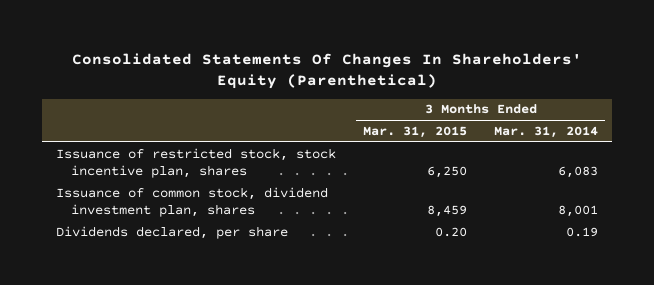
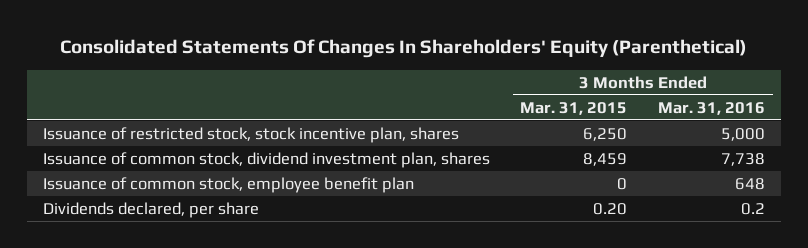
- | 3 Months Ended Mar. 31, 2015 | 3 Months Ended Mar. 31, 2014
+ | 3 Months Ended Mar. 31, 2015 | 3 Months Ended Mar. 31, 2016
+ Issuance of common stock, employee benefit plan | 0 | 648

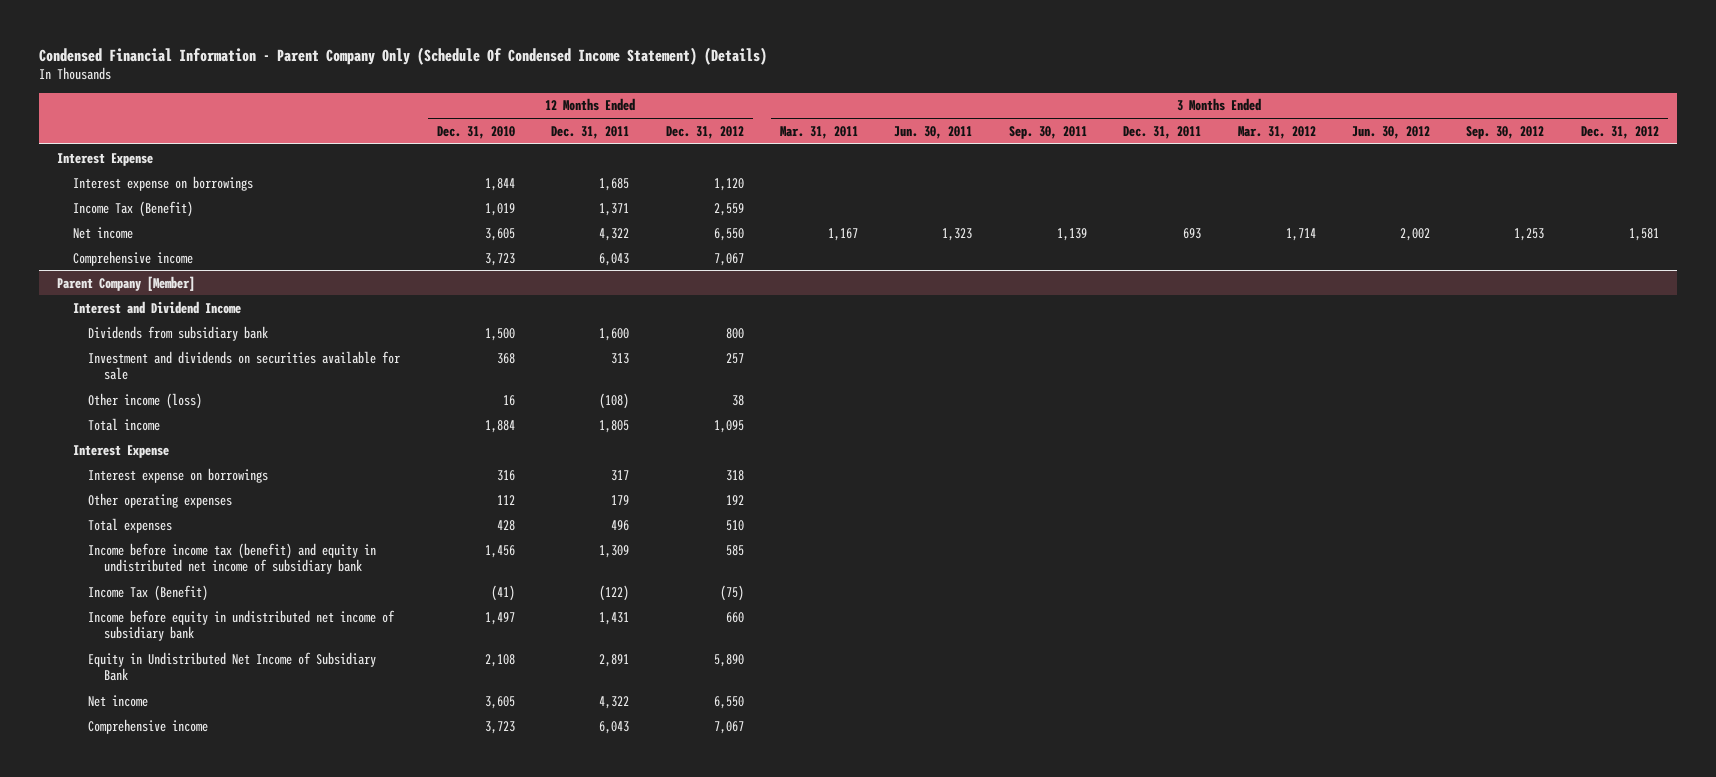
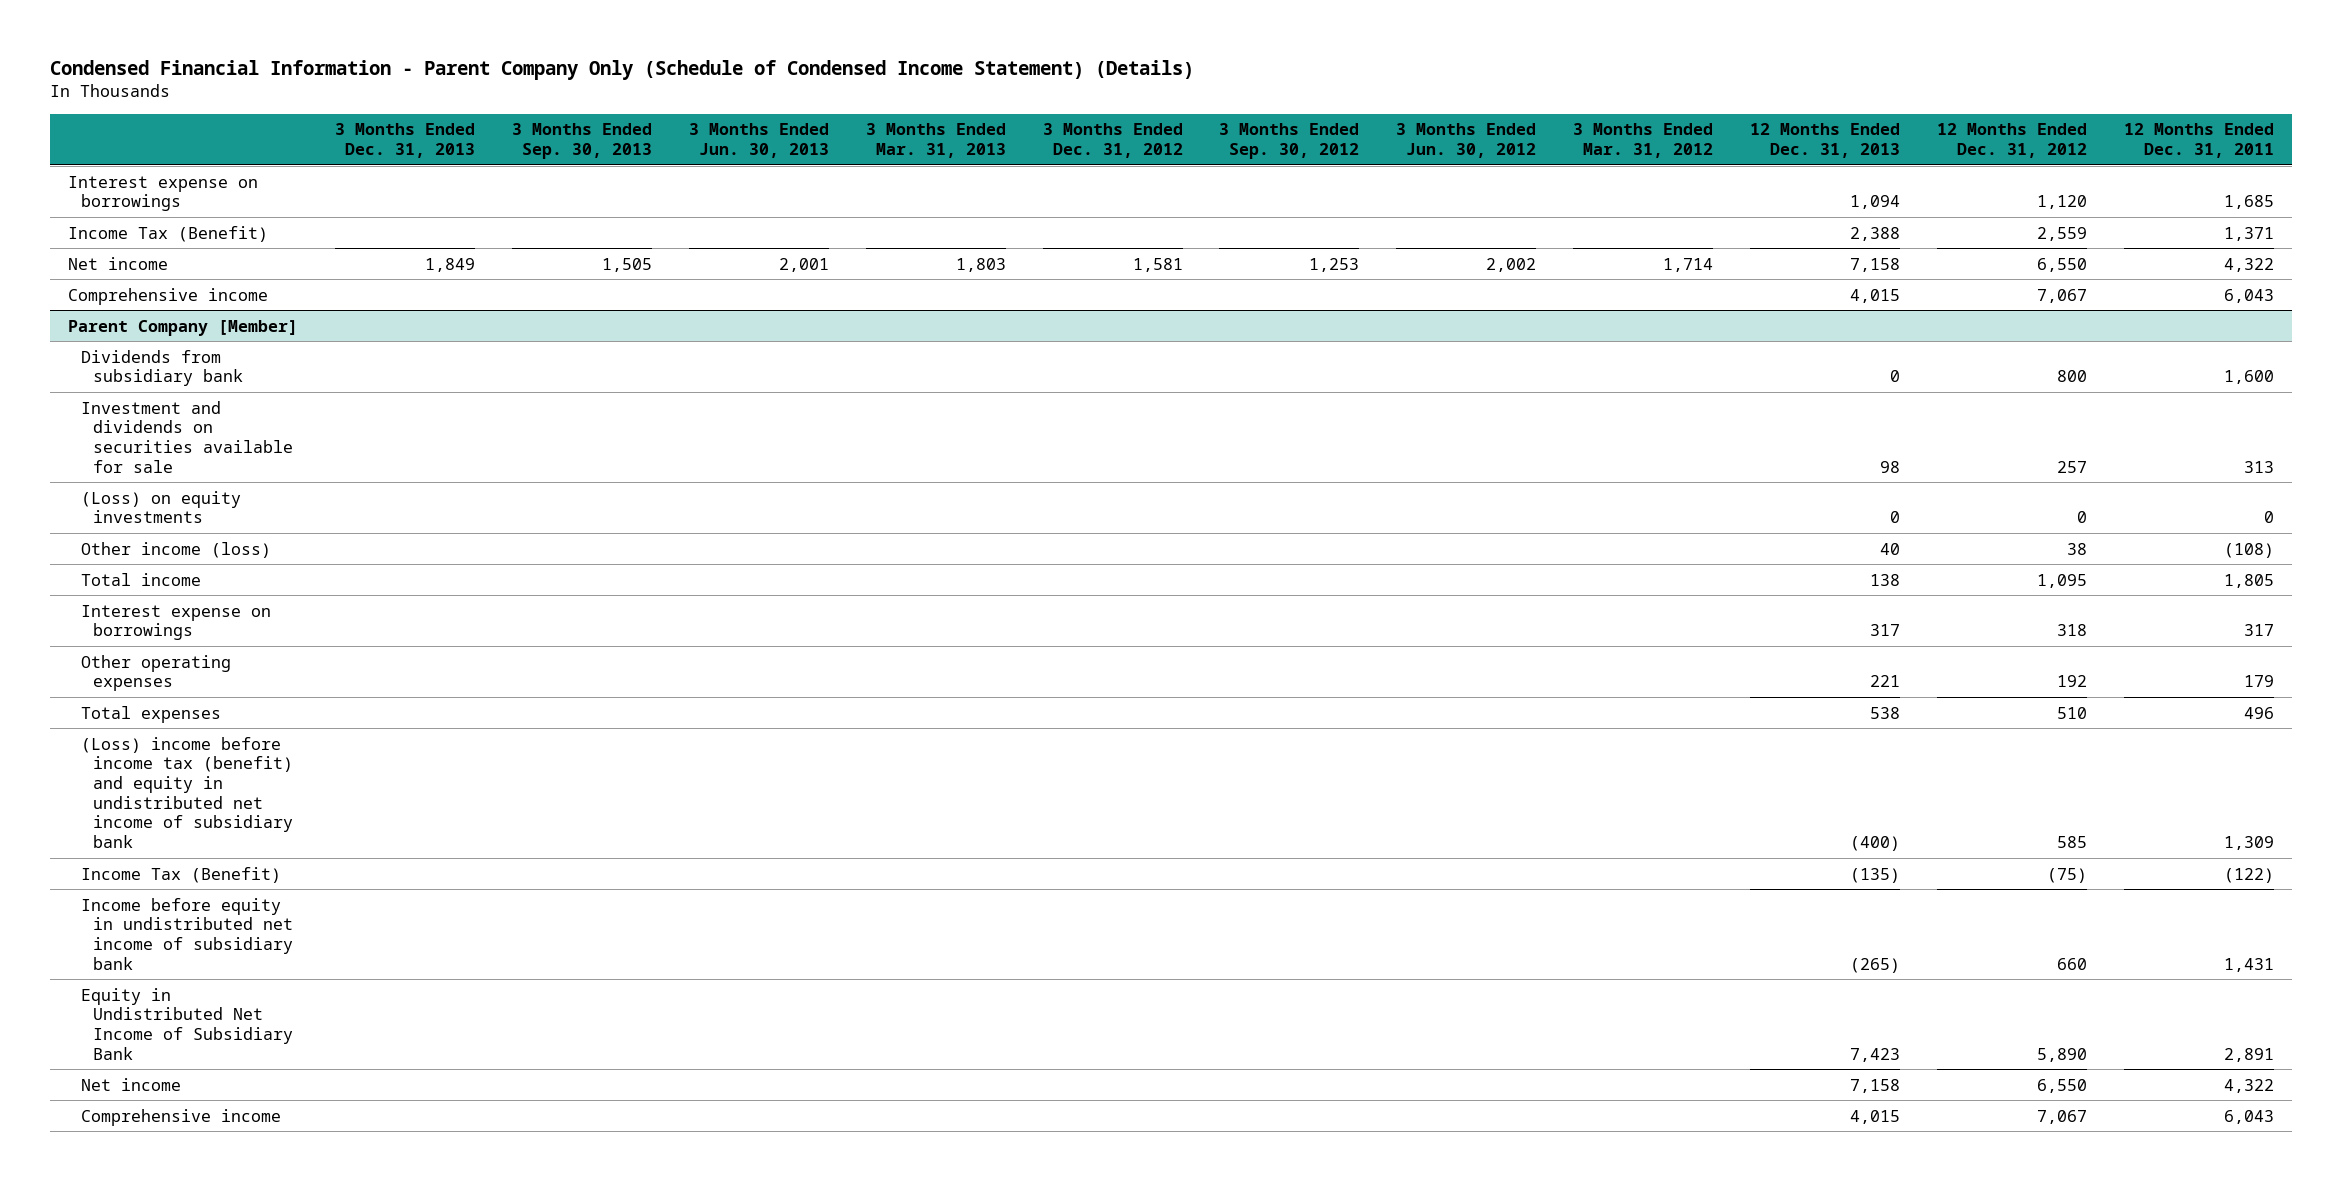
- Condensed Financial Information - Parent Company Only (Schedule Of Condensed Income Statement) (Details)
+ Condensed Financial Information - Parent Company Only (Schedule of Condensed Income Statement) (Details)
- | 12 Months Ended Dec. 31, 2010 | 12 Months Ended Dec. 31, 2011 | 12 Months Ended Dec. 31, 2012 | 3 Months Ended Mar. 31, 2011 | 3 Months Ended Jun. 30, 2011 | 3 Months Ended Sep. 30, 2011 | 3 Months Ended Dec. 31, 2011 | 3 Months Ended Mar. 31, 2012 | 3 Months Ended Jun. 30, 2012 | 3 Months Ended Sep. 30, 2012 | 3 Months Ended Dec. 31, 2012
+ | 3 Months Ended Dec. 31, 2013 | 3 Months Ended Sep. 30, 2013 | 3 Months Ended Jun. 30, 2013 | 3 Months Ended Mar. 31, 2013 | 3 Months Ended Dec. 31, 2012 | 3 Months Ended Sep. 30, 2012 | 3 Months Ended Jun. 30, 2012 | 3 Months Ended Mar. 31, 2012 | 12 Months Ended Dec. 31, 2013 | 12 Months Ended Dec. 31, 2012 | 12 Months Ended Dec. 31, 2011
- Interest Expense
@ Parent Company [Member]
- Interest and Dividend Income
+ (Loss) on equity investments | | | | | | | | | 0 | 0 | 0
- Interest Expense
- Income before income tax (benefit) and equity in undistributed net income of subsidiary bank | 1,456 | 1,309 | 585 | | | | | | | |
+ (Loss) income before income tax (benefit) and equity in undistributed net income of subsidiary bank | | | | | | | | | (400) | 585 | 1,309

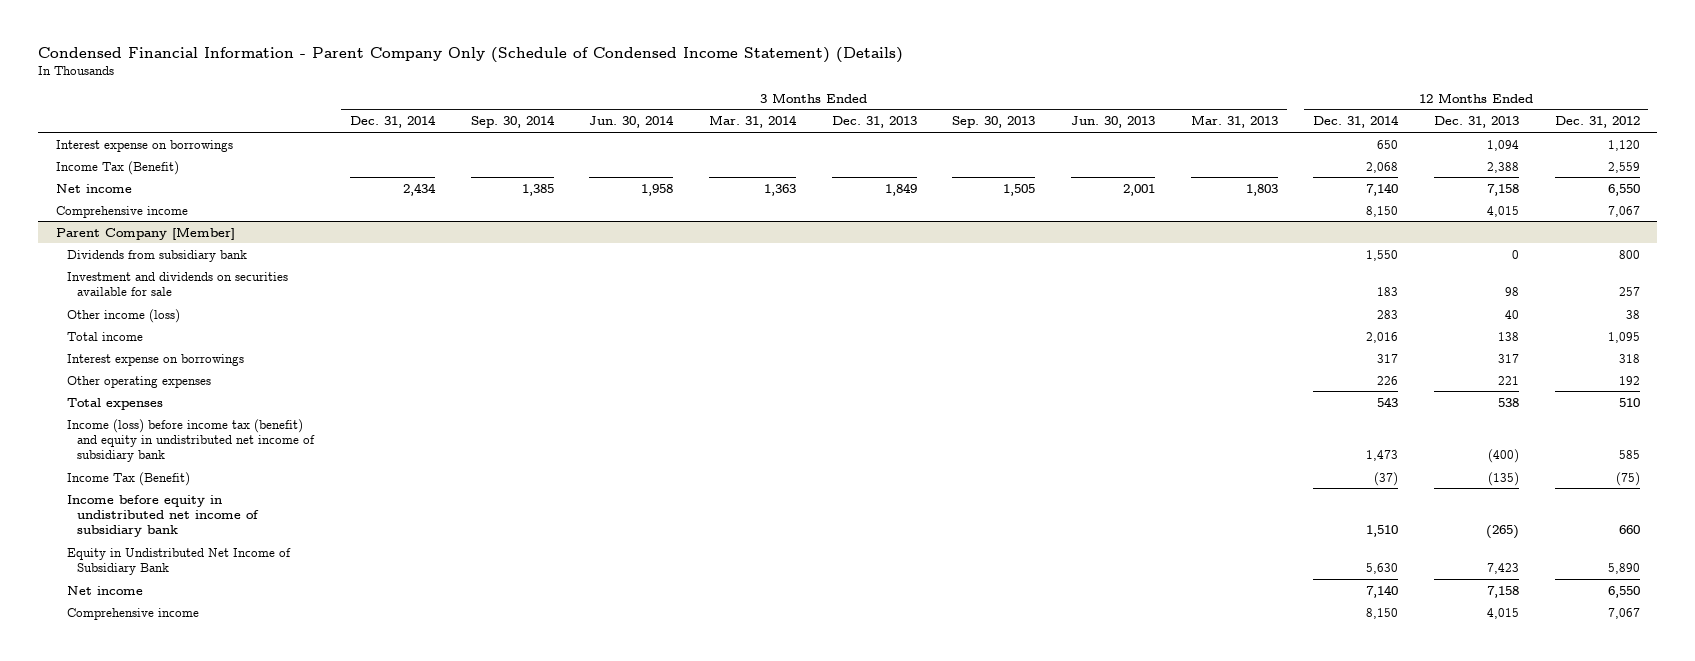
- | 3 Months Ended Dec. 31, 2013 | 3 Months Ended Sep. 30, 2013 | 3 Months Ended Jun. 30, 2013 | 3 Months Ended Mar. 31, 2013 | 3 Months Ended Dec. 31, 2012 | 3 Months Ended Sep. 30, 2012 | 3 Months Ended Jun. 30, 2012 | 3 Months Ended Mar. 31, 2012 | 12 Months Ended Dec. 31, 2013 | 12 Months Ended Dec. 31, 2012 | 12 Months Ended Dec. 31, 2011
+ | 3 Months Ended Dec. 31, 2014 | 3 Months Ended Sep. 30, 2014 | 3 Months Ended Jun. 30, 2014 | 3 Months Ended Mar. 31, 2014 | 3 Months Ended Dec. 31, 2013 | 3 Months Ended Sep. 30, 2013 | 3 Months Ended Jun. 30, 2013 | 3 Months Ended Mar. 31, 2013 | 12 Months Ended Dec. 31, 2014 | 12 Months Ended Dec. 31, 2013 | 12 Months Ended Dec. 31, 2012
@ Parent Company [Member]
- (Loss) on equity investments | | | | | | | | | 0 | 0 | 0
- (Loss) income before income tax (benefit) and equity in undistributed net income of subsidiary bank | | | | | | | | | (400) | 585 | 1,309
+ Income (loss) before income tax (benefit) and equity in undistributed net income of subsidiary bank | | | | | | | | | 1,473 | (400) | 585

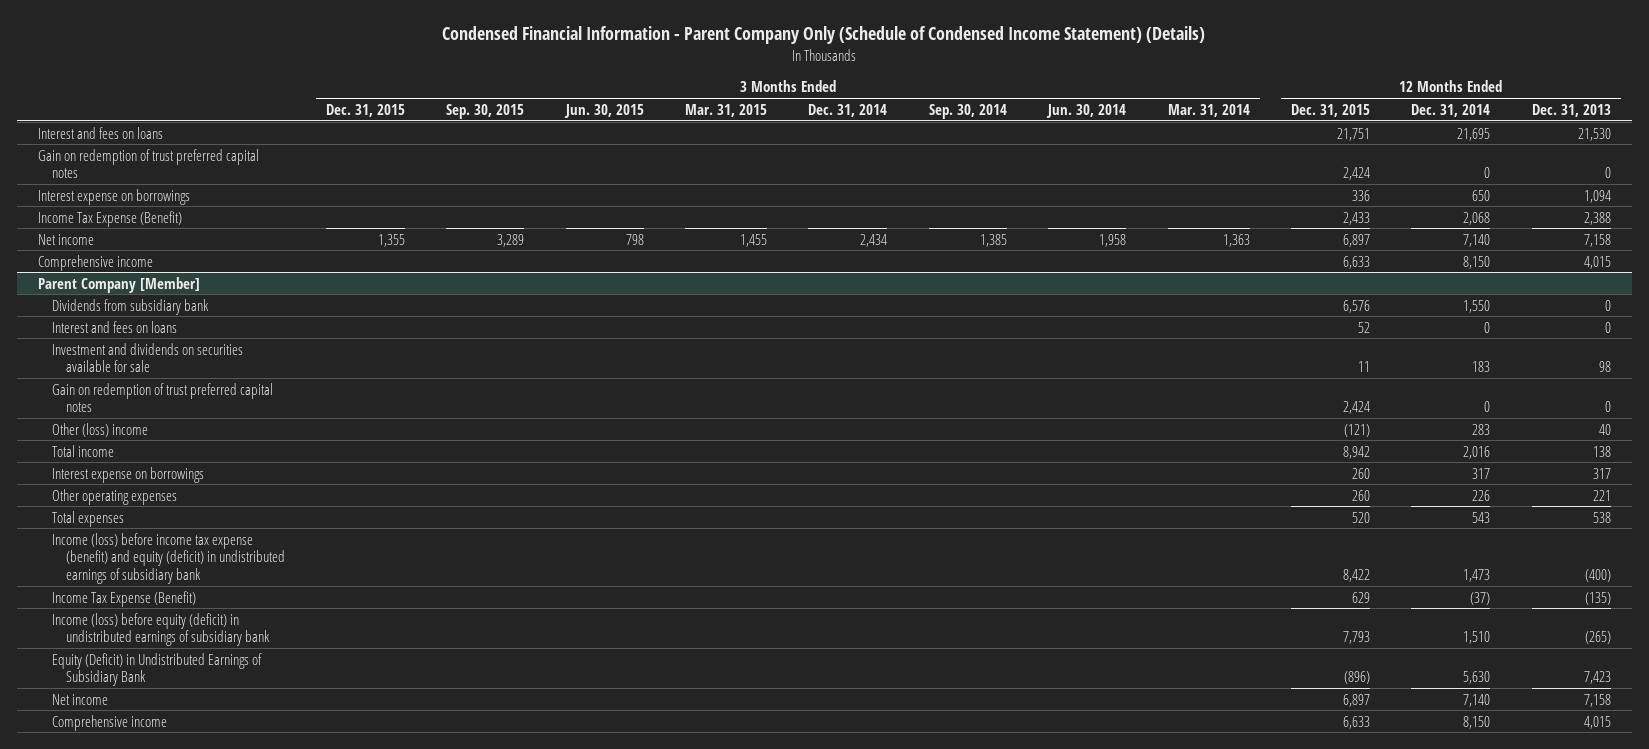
- | 3 Months Ended Dec. 31, 2014 | 3 Months Ended Sep. 30, 2014 | 3 Months Ended Jun. 30, 2014 | 3 Months Ended Mar. 31, 2014 | 3 Months Ended Dec. 31, 2013 | 3 Months Ended Sep. 30, 2013 | 3 Months Ended Jun. 30, 2013 | 3 Months Ended Mar. 31, 2013 | 12 Months Ended Dec. 31, 2014 | 12 Months Ended Dec. 31, 2013 | 12 Months Ended Dec. 31, 2012
+ | 3 Months Ended Dec. 31, 2015 | 3 Months Ended Sep. 30, 2015 | 3 Months Ended Jun. 30, 2015 | 3 Months Ended Mar. 31, 2015 | 3 Months Ended Dec. 31, 2014 | 3 Months Ended Sep. 30, 2014 | 3 Months Ended Jun. 30, 2014 | 3 Months Ended Mar. 31, 2014 | 12 Months Ended Dec. 31, 2015 | 12 Months Ended Dec. 31, 2014 | 12 Months Ended Dec. 31, 2013
+ Interest and fees on loans | | | | | | | | | 21,751 | 21,695 | 21,530
+ Gain on redemption of trust preferred capital notes | | | | | | | | | 2,424 | 0 | 0
- Income Tax (Benefit) | | | | | | | | | 2,068 | 2,388 | 2,559
+ Income Tax Expense (Benefit) | | | | | | | | | 2,433 | 2,068 | 2,388
@ Parent Company [Member]
+ Interest and fees on loans | | | | | | | | | 52 | 0 | 0
- Other income (loss) | | | | | | | | | 283 | 40 | 38
+ Gain on redemption of trust preferred capital notes | | | | | | | | | 2,424 | 0 | 0
+ Other (loss) income | | | | | | | | | (121) | 283 | 40
- Income (loss) before income tax (benefit) and equity in undistributed net income of subsidiary bank | | | | | | | | | 1,473 | (400) | 585
- Income Tax (Benefit) | | | | | | | | | (37) | (135) | (75)
- Income before equity in undistributed net income of subsidiary bank | | | | | | | | | 1,510 | (265) | 660
- Equity in Undistributed Net Income of Subsidiary Bank | | | | | | | | | 5,630 | 7,423 | 5,890
+ Income (loss) before income tax expense (benefit) and equity (deficit) in undistributed earnings of subsidiary bank | | | | | | | | | 8,422 | 1,473 | (400)
+ Income Tax Expense (Benefit) | | | | | | | | | 629 | (37) | (135)
+ Income (loss) before equity (deficit) in undistributed earnings of subsidiary bank | | | | | | | | | 7,793 | 1,510 | (265)
+ Equity (Deficit) in Undistributed Earnings of Subsidiary Bank | | | | | | | | | (896) | 5,630 | 7,423

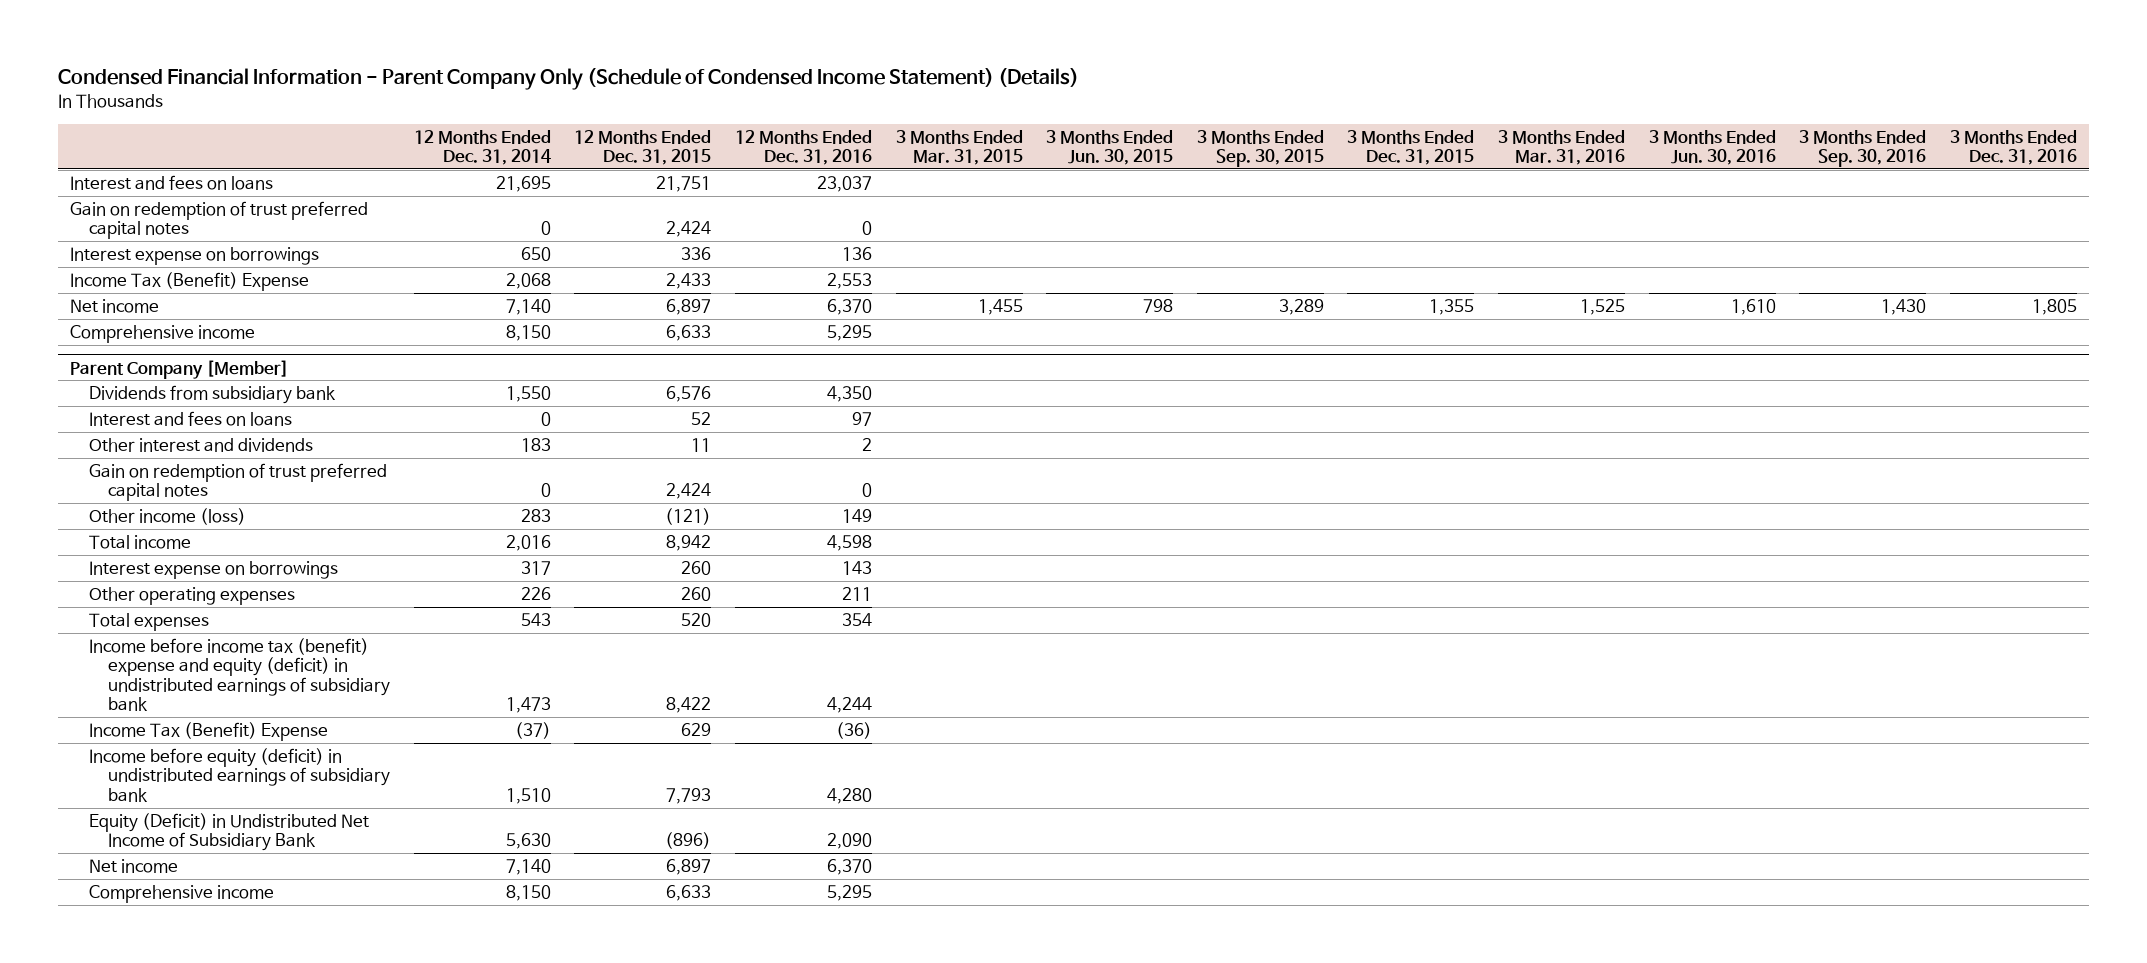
- | 3 Months Ended Dec. 31, 2015 | 3 Months Ended Sep. 30, 2015 | 3 Months Ended Jun. 30, 2015 | 3 Months Ended Mar. 31, 2015 | 3 Months Ended Dec. 31, 2014 | 3 Months Ended Sep. 30, 2014 | 3 Months Ended Jun. 30, 2014 | 3 Months Ended Mar. 31, 2014 | 12 Months Ended Dec. 31, 2015 | 12 Months Ended Dec. 31, 2014 | 12 Months Ended Dec. 31, 2013
+ | 12 Months Ended Dec. 31, 2014 | 12 Months Ended Dec. 31, 2015 | 12 Months Ended Dec. 31, 2016 | 3 Months Ended Mar. 31, 2015 | 3 Months Ended Jun. 30, 2015 | 3 Months Ended Sep. 30, 2015 | 3 Months Ended Dec. 31, 2015 | 3 Months Ended Mar. 31, 2016 | 3 Months Ended Jun. 30, 2016 | 3 Months Ended Sep. 30, 2016 | 3 Months Ended Dec. 31, 2016
- Income Tax Expense (Benefit) | | | | | | | | | 2,433 | 2,068 | 2,388
+ Income Tax (Benefit) Expense | 2,068 | 2,433 | 2,553 | | | | | | | |
@ Parent Company [Member]
- Investment and dividends on securities available for sale | | | | | | | | | 11 | 183 | 98
+ Other interest and dividends | 183 | 11 | 2 | | | | | | | |
- Other (loss) income | | | | | | | | | (121) | 283 | 40
+ Other income (loss) | 283 | (121) | 149 | | | | | | | |
- Income (loss) before income tax expense (benefit) and equity (deficit) in undistributed earnings of subsidiary bank | | | | | | | | | 8,422 | 1,473 | (400)
- Income Tax Expense (Benefit) | | | | | | | | | 629 | (37) | (135)
- Income (loss) before equity (deficit) in undistributed earnings of subsidiary bank | | | | | | | | | 7,793 | 1,510 | (265)
- Equity (Deficit) in Undistributed Earnings of Subsidiary Bank | | | | | | | | | (896) | 5,630 | 7,423
+ Income before income tax (benefit) expense and equity (deficit) in undistributed earnings of subsidiary bank | 1,473 | 8,422 | 4,244 | | | | | | | |
+ Income Tax (Benefit) Expense | (37) | 629 | (36) | | | | | | | |
+ Income before equity (deficit) in undistributed earnings of subsidiary bank | 1,510 | 7,793 | 4,280 | | | | | | | |
+ Equity (Deficit) in Undistributed Net Income of Subsidiary Bank | 5,630 | (896) | 2,090 | | | | | | | |

